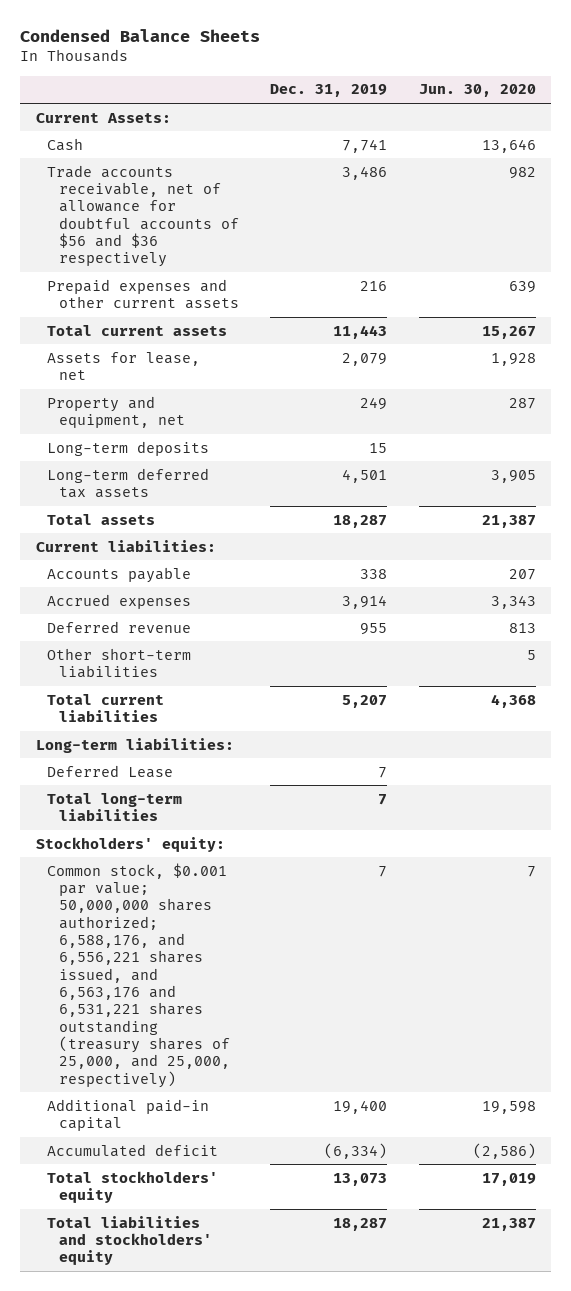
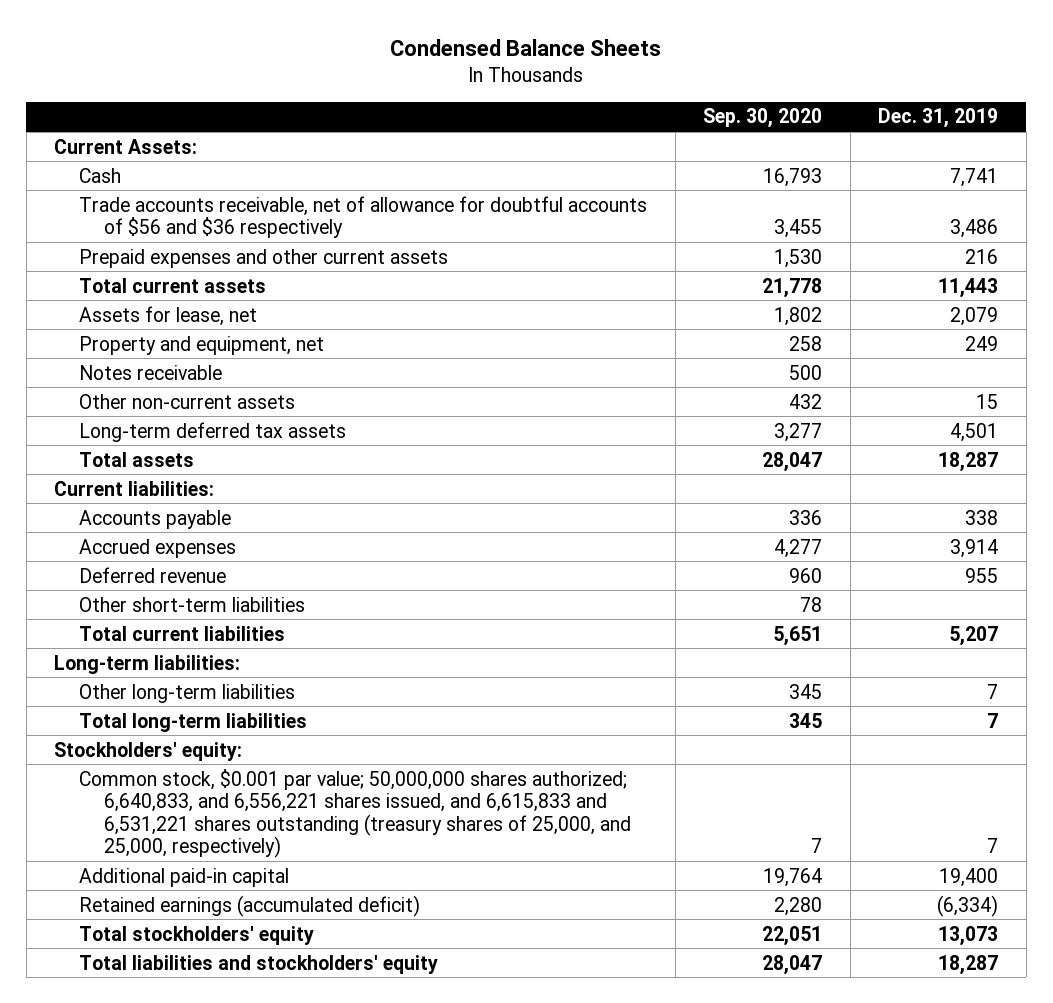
- | Dec. 31, 2019 | Jun. 30, 2020
+ | Sep. 30, 2020 | Dec. 31, 2019
- Long-term deposits | 15 |
+ Notes receivable | 500 |
+ Other non-current assets | 432 | 15
- Deferred Lease | 7 |
+ Other long-term liabilities | 345 | 7
- Common stock, $0.001 par value; 50,000,000 shares authorized; 6,588,176, and 6,556,221 shares issued, and 6,563,176 and 6,531,221 shares outstanding (treasury shares of 25,000, and 25,000, respectively) | 7 | 7
+ Common stock, $0.001 par value; 50,000,000 shares authorized; 6,640,833, and 6,556,221 shares issued, and 6,615,833 and 6,531,221 shares outstanding (treasury shares of 25,000, and 25,000, respectively) | 7 | 7
- Accumulated deficit | (6,334) | (2,586)
+ Retained earnings (accumulated deficit) | 2,280 | (6,334)

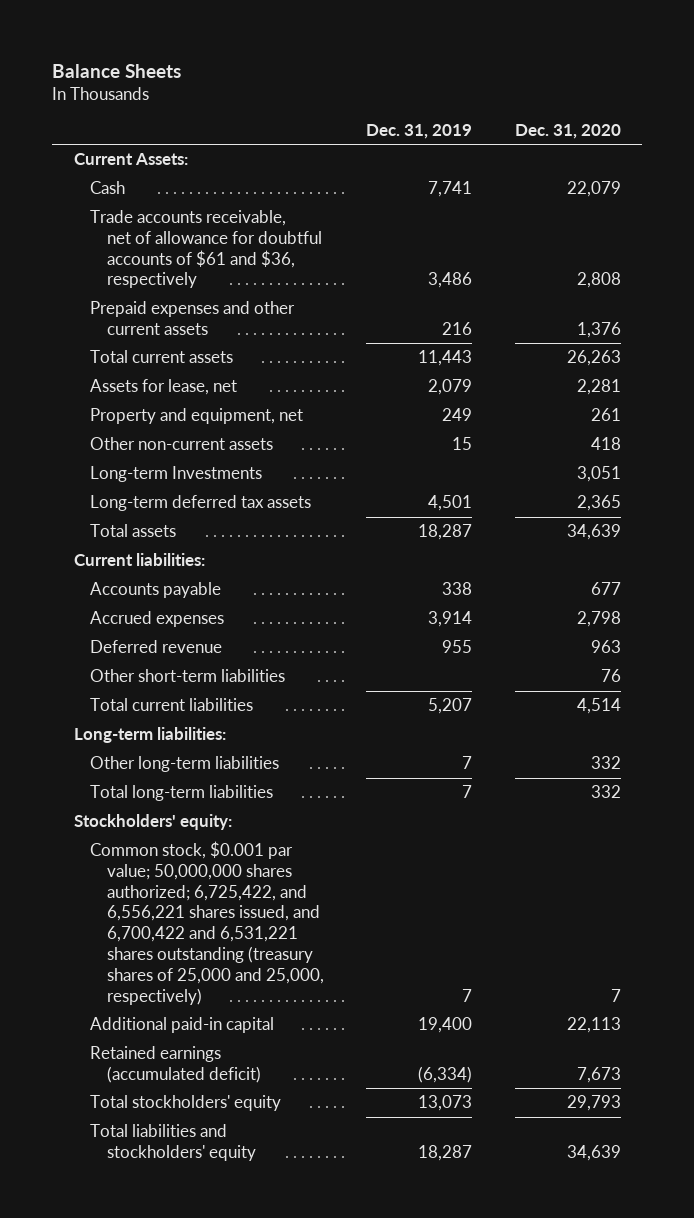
- Condensed Balance Sheets
+ Balance Sheets
- | Sep. 30, 2020 | Dec. 31, 2019
+ | Dec. 31, 2019 | Dec. 31, 2020
- Trade accounts receivable, net of allowance for doubtful accounts of $56 and $36 respectively | 3,455 | 3,486
+ Trade accounts receivable, net of allowance for doubtful accounts of $61 and $36, respectively | 3,486 | 2,808
- Notes receivable | 500 |
+ Long-term Investments | | 3,051
- Common stock, $0.001 par value; 50,000,000 shares authorized; 6,640,833, and 6,556,221 shares issued, and 6,615,833 and 6,531,221 shares outstanding (treasury shares of 25,000, and 25,000, respectively) | 7 | 7
+ Common stock, $0.001 par value; 50,000,000 shares authorized; 6,725,422, and 6,556,221 shares issued, and 6,700,422 and 6,531,221 shares outstanding (treasury shares of 25,000 and 25,000, respectively) | 7 | 7

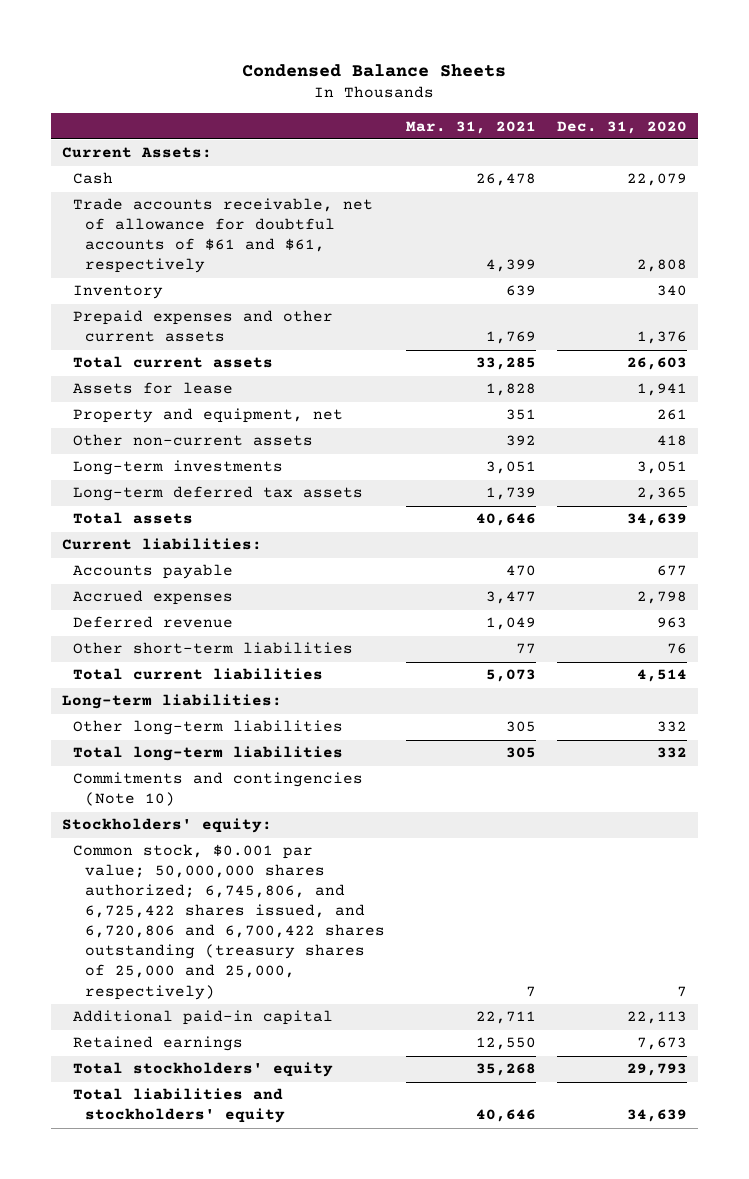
- Balance Sheets
+ Condensed Balance Sheets
- | Dec. 31, 2019 | Dec. 31, 2020
+ | Mar. 31, 2021 | Dec. 31, 2020
- Trade accounts receivable, net of allowance for doubtful accounts of $61 and $36, respectively | 3,486 | 2,808
+ Trade accounts receivable, net of allowance for doubtful accounts of $61 and $61, respectively | 4,399 | 2,808
+ Inventory | 639 | 340
- Total current assets | 11,443 | 26,263
- Assets for lease, net | 2,079 | 2,281
+ Total current assets | 33,285 | 26,603
+ Assets for lease | 1,828 | 1,941
- Long-term Investments | | 3,051
+ Long-term investments | 3,051 | 3,051
+ Commitments and contingencies (Note 10)
- Common stock, $0.001 par value; 50,000,000 shares authorized; 6,725,422, and 6,556,221 shares issued, and 6,700,422 and 6,531,221 shares outstanding (treasury shares of 25,000 and 25,000, respectively) | 7 | 7
+ Common stock, $0.001 par value; 50,000,000 shares authorized; 6,745,806, and 6,725,422 shares issued, and 6,720,806 and 6,700,422 shares outstanding (treasury shares of 25,000 and 25,000, respectively) | 7 | 7
- Retained earnings (accumulated deficit) | (6,334) | 7,673
+ Retained earnings | 12,550 | 7,673

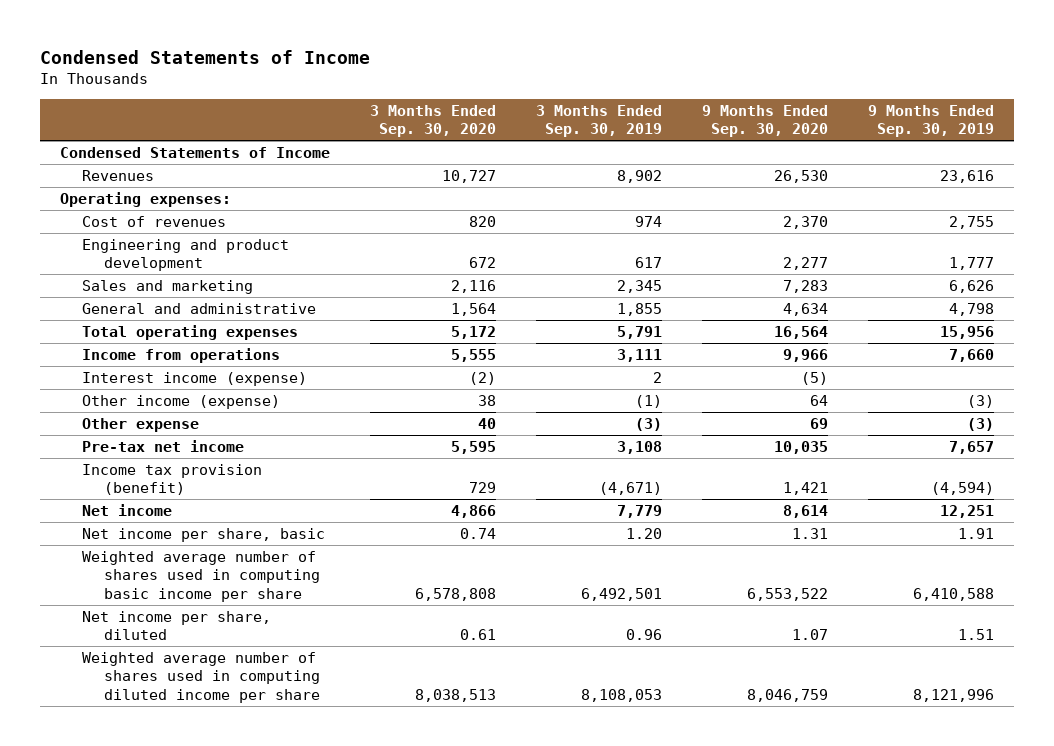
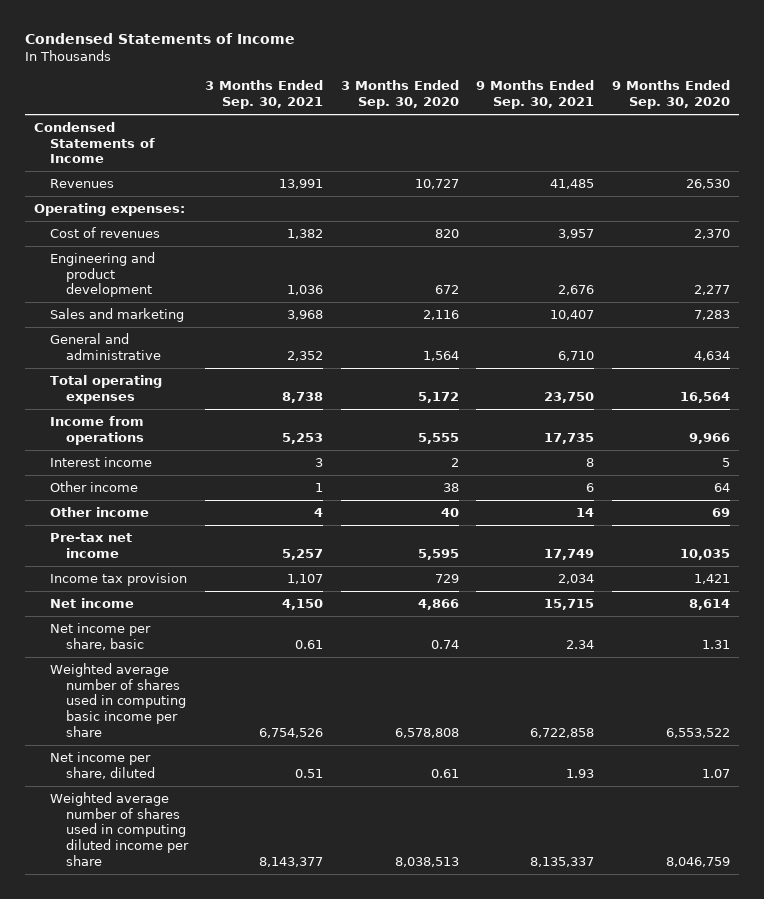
- | 3 Months Ended Sep. 30, 2020 | 3 Months Ended Sep. 30, 2019 | 9 Months Ended Sep. 30, 2020 | 9 Months Ended Sep. 30, 2019
+ | 3 Months Ended Sep. 30, 2021 | 3 Months Ended Sep. 30, 2020 | 9 Months Ended Sep. 30, 2021 | 9 Months Ended Sep. 30, 2020
- Interest income (expense) | (2) | 2 | (5) |
- Other income (expense) | 38 | (1) | 64 | (3)
- Other expense | 40 | (3) | 69 | (3)
+ Interest income | 3 | 2 | 8 | 5
+ Other income | 1 | 38 | 6 | 64
+ Other income | 4 | 40 | 14 | 69
- Income tax provision (benefit) | 729 | (4,671) | 1,421 | (4,594)
+ Income tax provision | 1,107 | 729 | 2,034 | 1,421

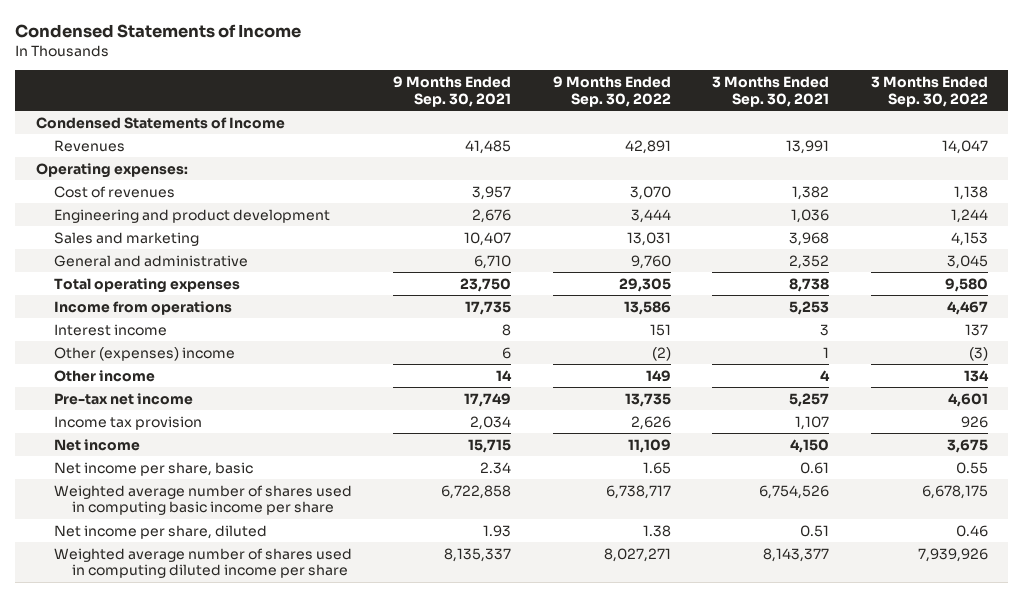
- | 3 Months Ended Sep. 30, 2021 | 3 Months Ended Sep. 30, 2020 | 9 Months Ended Sep. 30, 2021 | 9 Months Ended Sep. 30, 2020
+ | 9 Months Ended Sep. 30, 2021 | 9 Months Ended Sep. 30, 2022 | 3 Months Ended Sep. 30, 2021 | 3 Months Ended Sep. 30, 2022
- Other income | 1 | 38 | 6 | 64
+ Other (expenses) income | 6 | (2) | 1 | (3)

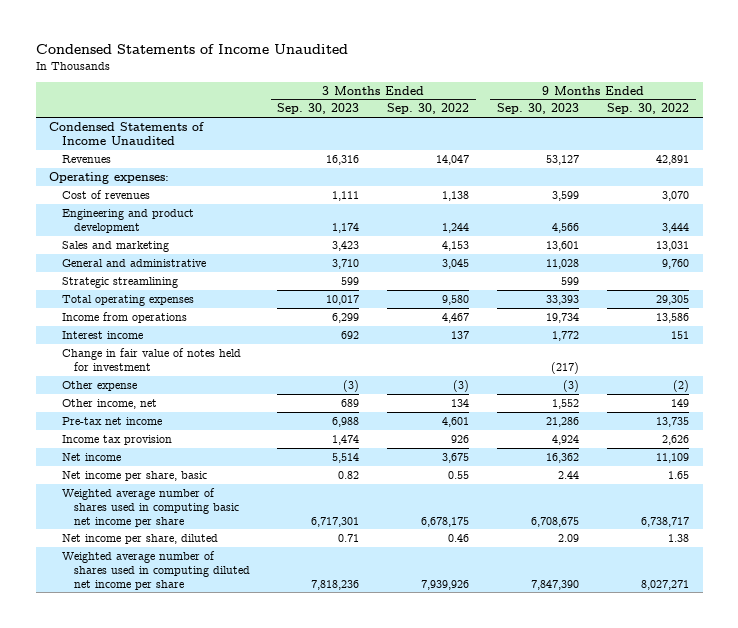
- Condensed Statements of Income
+ Condensed Statements of Income Unaudited
- | 9 Months Ended Sep. 30, 2021 | 9 Months Ended Sep. 30, 2022 | 3 Months Ended Sep. 30, 2021 | 3 Months Ended Sep. 30, 2022
+ | 3 Months Ended Sep. 30, 2023 | 3 Months Ended Sep. 30, 2022 | 9 Months Ended Sep. 30, 2023 | 9 Months Ended Sep. 30, 2022
- Condensed Statements of Income
+ Condensed Statements of Income Unaudited
+ Strategic streamlining | 599 | | 599 |
- Other (expenses) income | 6 | (2) | 1 | (3)
- Other income | 14 | 149 | 4 | 134
+ Change in fair value of notes held for investment | | | (217) |
+ Other expense | (3) | (3) | (3) | (2)
+ Other income, net | 689 | 134 | 1,552 | 149
- Weighted average number of shares used in computing basic income per share | 6,722,858 | 6,738,717 | 6,754,526 | 6,678,175
+ Weighted average number of shares used in computing basic net income per share | 6,717,301 | 6,678,175 | 6,708,675 | 6,738,717
- Weighted average number of shares used in computing diluted income per share | 8,135,337 | 8,027,271 | 8,143,377 | 7,939,926
+ Weighted average number of shares used in computing diluted net income per share | 7,818,236 | 7,939,926 | 7,847,390 | 8,027,271

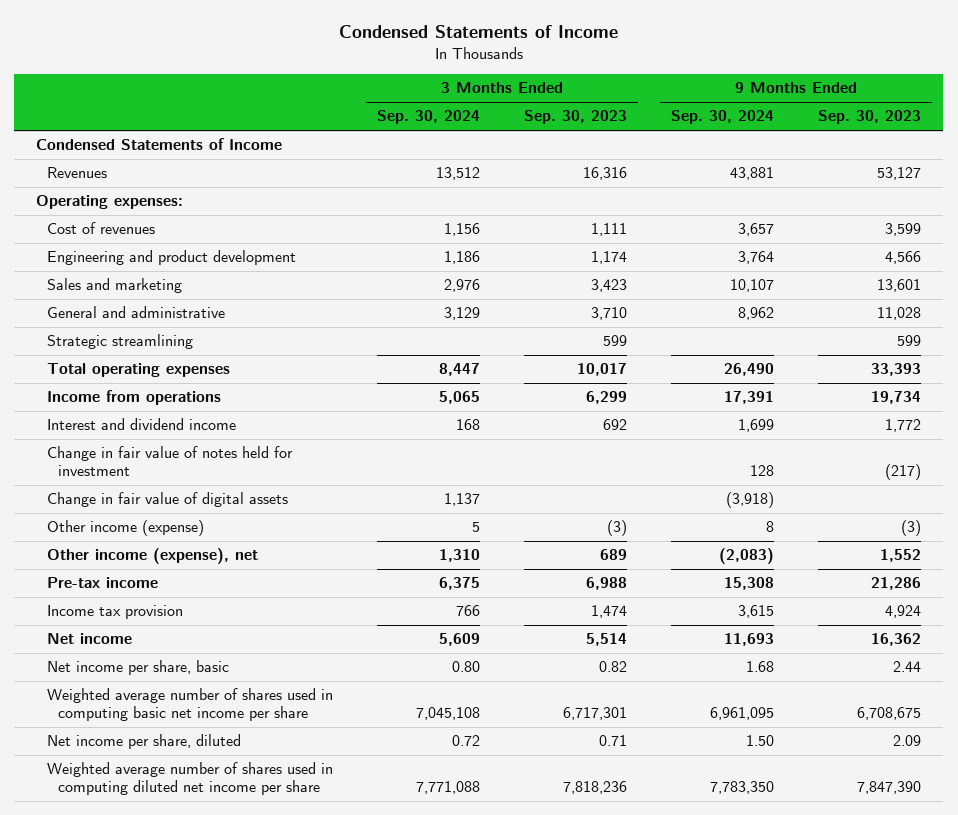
- Condensed Statements of Income Unaudited
+ Condensed Statements of Income
- | 3 Months Ended Sep. 30, 2023 | 3 Months Ended Sep. 30, 2022 | 9 Months Ended Sep. 30, 2023 | 9 Months Ended Sep. 30, 2022
+ | 3 Months Ended Sep. 30, 2024 | 3 Months Ended Sep. 30, 2023 | 9 Months Ended Sep. 30, 2024 | 9 Months Ended Sep. 30, 2023
- Condensed Statements of Income Unaudited
+ Condensed Statements of Income
- Interest income | 692 | 137 | 1,772 | 151
+ Interest and dividend income | 168 | 692 | 1,699 | 1,772
- Other expense | (3) | (3) | (3) | (2)
- Other income, net | 689 | 134 | 1,552 | 149
- Pre-tax net income | 6,988 | 4,601 | 21,286 | 13,735
+ Change in fair value of digital assets | 1,137 | | (3,918) |
+ Other income (expense) | 5 | (3) | 8 | (3)
+ Other income (expense), net | 1,310 | 689 | (2,083) | 1,552
+ Pre-tax income | 6,375 | 6,988 | 15,308 | 21,286

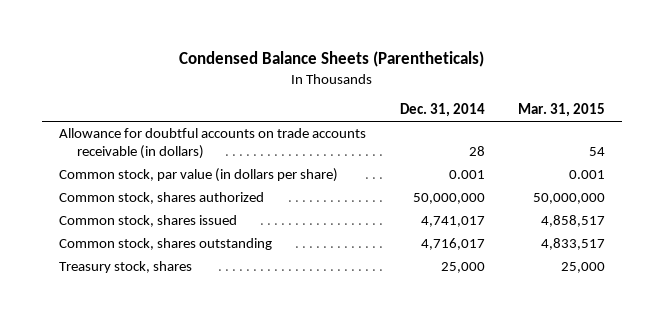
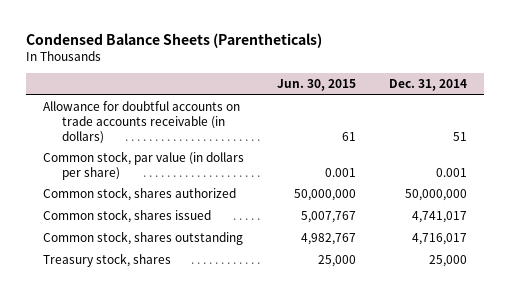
- | Dec. 31, 2014 | Mar. 31, 2015
+ | Jun. 30, 2015 | Dec. 31, 2014
- Allowance for doubtful accounts on trade accounts receivable (in dollars) | 28 | 54
+ Allowance for doubtful accounts on trade accounts receivable (in dollars) | 61 | 51

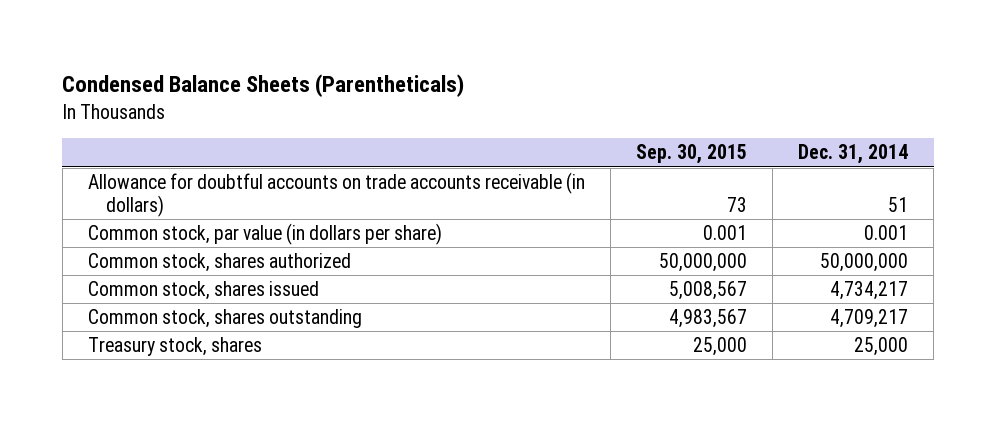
- | Jun. 30, 2015 | Dec. 31, 2014
+ | Sep. 30, 2015 | Dec. 31, 2014
- Common stock, shares issued | 5,007,767 | 4,741,017
- Common stock, shares outstanding | 4,982,767 | 4,716,017
+ Common stock, shares issued | 5,008,567 | 4,734,217
+ Common stock, shares outstanding | 4,983,567 | 4,709,217

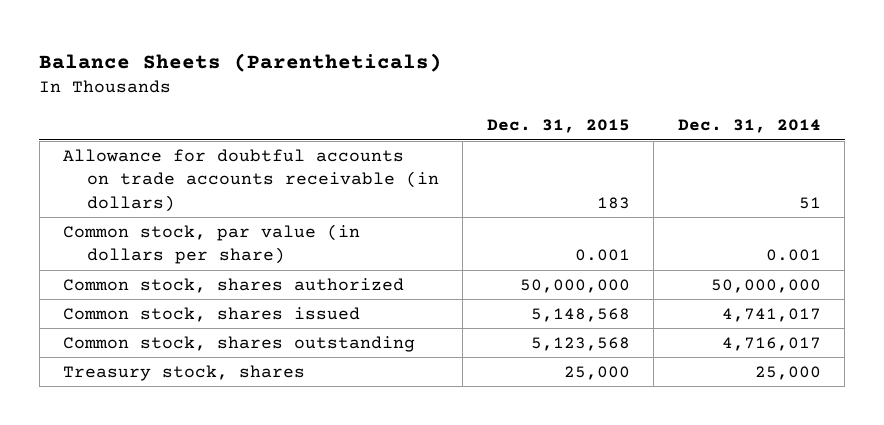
- Condensed Balance Sheets (Parentheticals)
+ Balance Sheets (Parentheticals)
- | Sep. 30, 2015 | Dec. 31, 2014
+ | Dec. 31, 2015 | Dec. 31, 2014
- Common stock, shares issued | 5,008,567 | 4,734,217
- Common stock, shares outstanding | 4,983,567 | 4,709,217
+ Common stock, shares issued | 5,148,568 | 4,741,017
+ Common stock, shares outstanding | 5,123,568 | 4,716,017

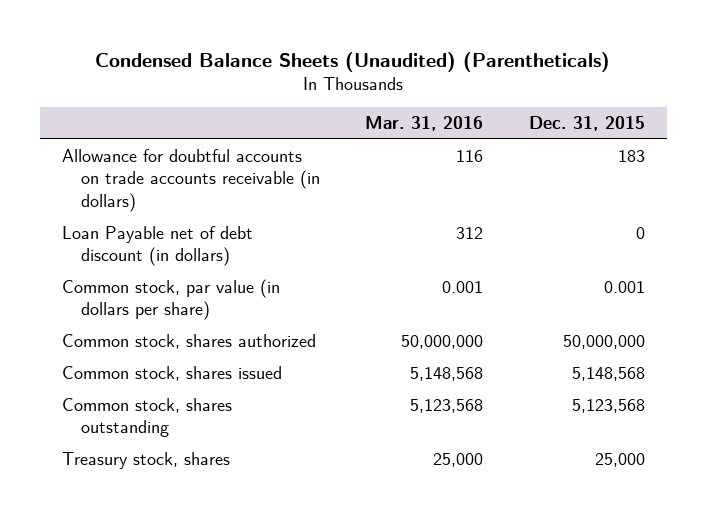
- Balance Sheets (Parentheticals)
+ Condensed Balance Sheets (Unaudited) (Parentheticals)
- | Dec. 31, 2015 | Dec. 31, 2014
+ | Mar. 31, 2016 | Dec. 31, 2015
+ Loan Payable net of debt discount (in dollars) | 312 | 0

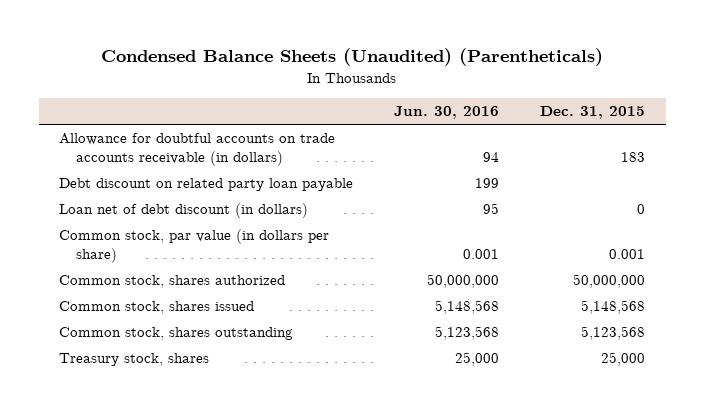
- | Mar. 31, 2016 | Dec. 31, 2015
+ | Jun. 30, 2016 | Dec. 31, 2015
- Loan Payable net of debt discount (in dollars) | 312 | 0
+ Debt discount on related party loan payable | 199 |
+ Loan net of debt discount (in dollars) | 95 | 0

